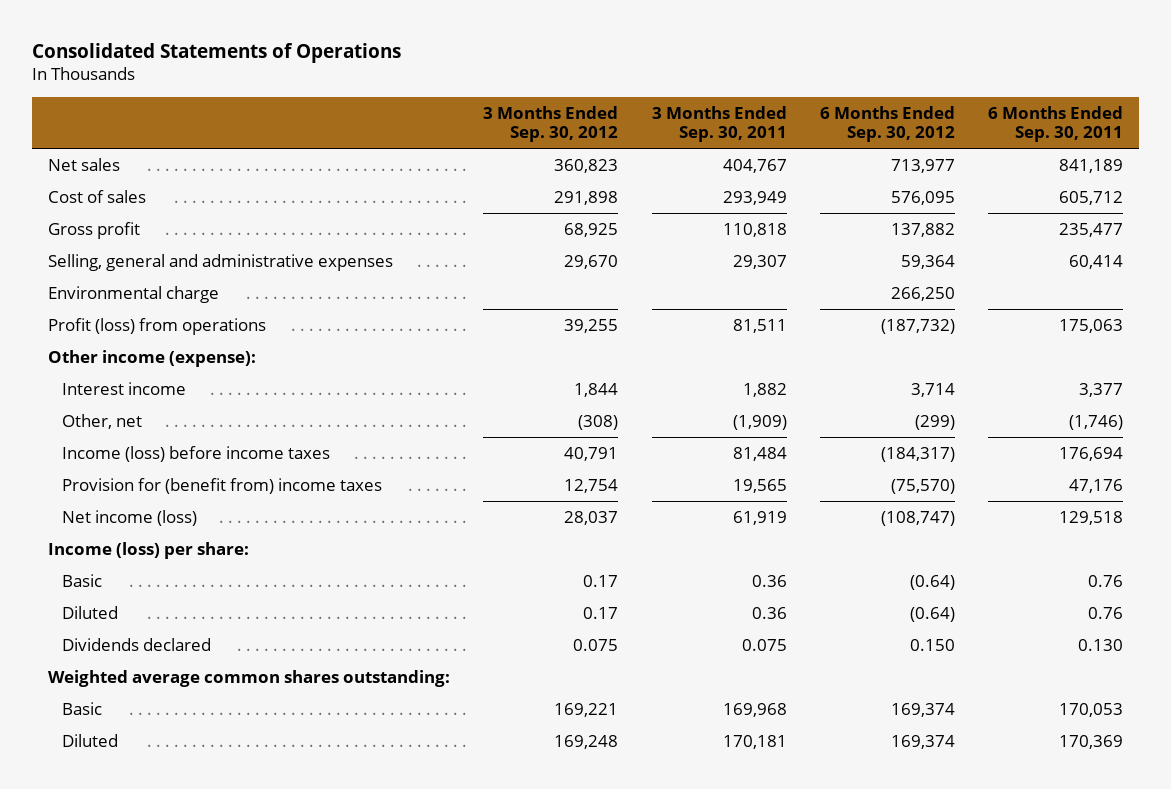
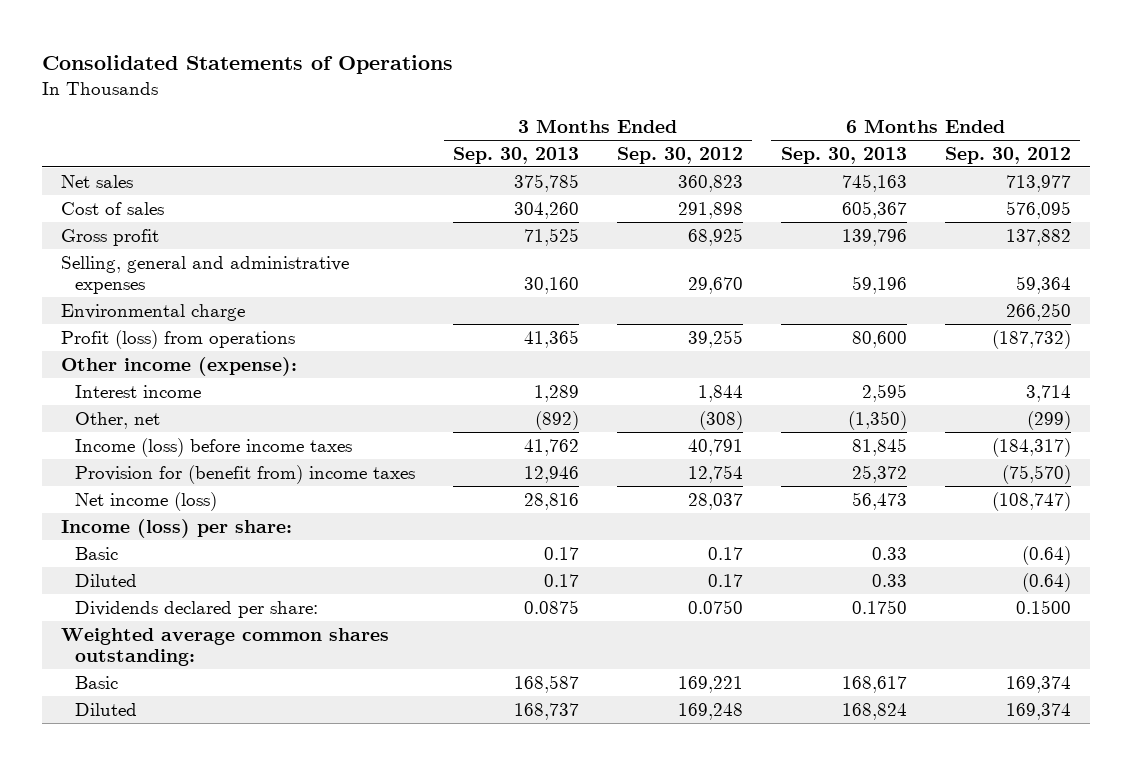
- | 3 Months Ended Sep. 30, 2012 | 3 Months Ended Sep. 30, 2011 | 6 Months Ended Sep. 30, 2012 | 6 Months Ended Sep. 30, 2011
+ | 3 Months Ended Sep. 30, 2013 | 3 Months Ended Sep. 30, 2012 | 6 Months Ended Sep. 30, 2013 | 6 Months Ended Sep. 30, 2012
- Dividends declared | 0.075 | 0.075 | 0.150 | 0.130
+ Dividends declared per share: | 0.0875 | 0.0750 | 0.1750 | 0.1500

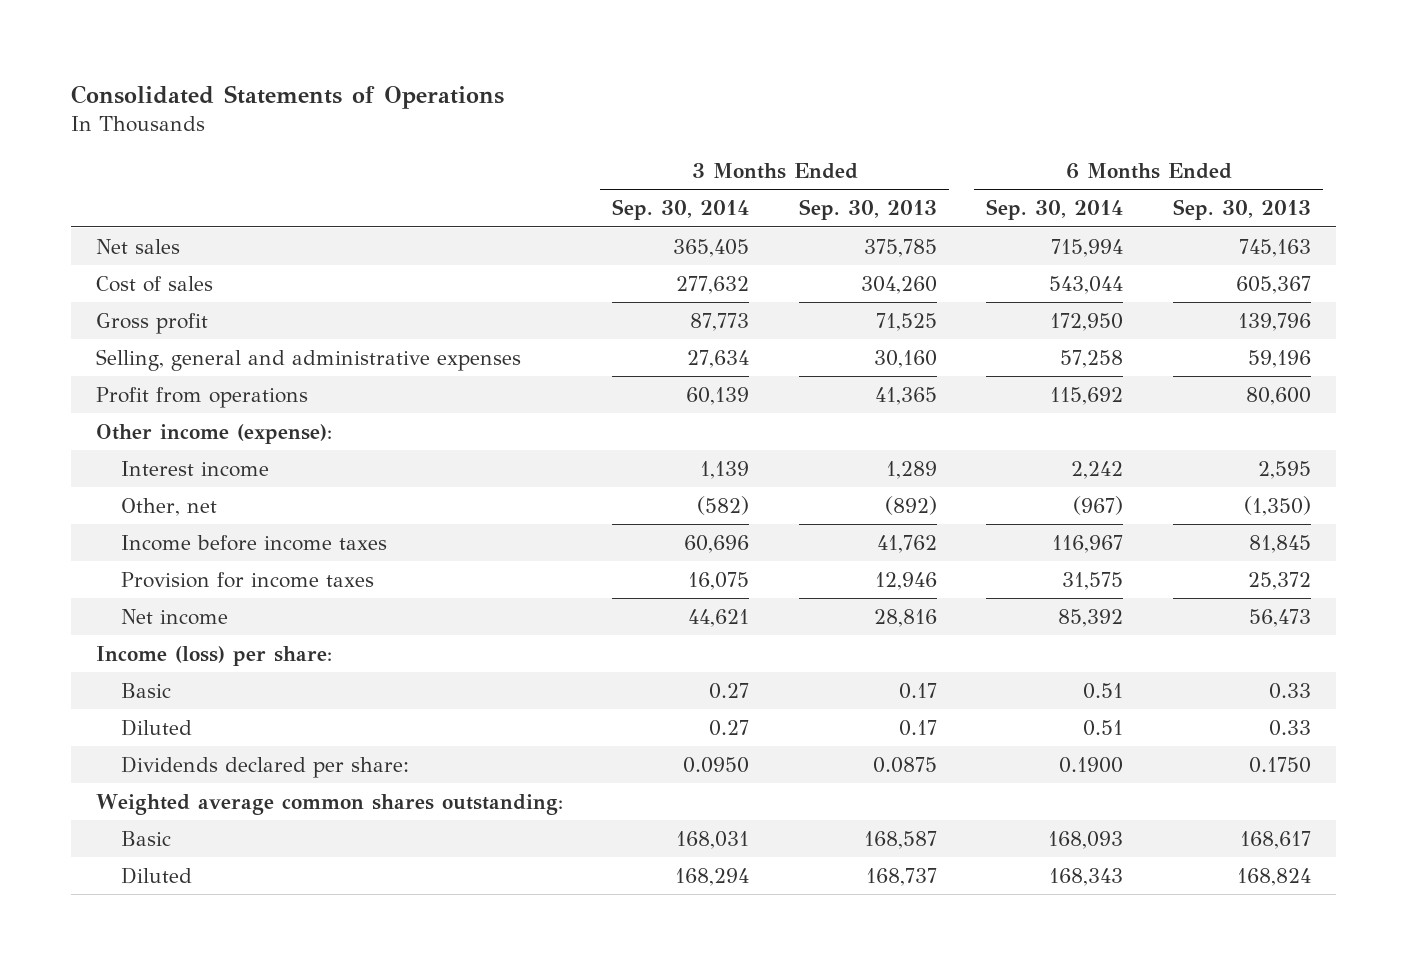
- | 3 Months Ended Sep. 30, 2013 | 3 Months Ended Sep. 30, 2012 | 6 Months Ended Sep. 30, 2013 | 6 Months Ended Sep. 30, 2012
+ | 3 Months Ended Sep. 30, 2014 | 3 Months Ended Sep. 30, 2013 | 6 Months Ended Sep. 30, 2014 | 6 Months Ended Sep. 30, 2013
- Environmental charge | | | | 266,250
- Profit (loss) from operations | 41,365 | 39,255 | 80,600 | (187,732)
+ Profit from operations | 60,139 | 41,365 | 115,692 | 80,600
- Income (loss) before income taxes | 41,762 | 40,791 | 81,845 | (184,317)
- Provision for (benefit from) income taxes | 12,946 | 12,754 | 25,372 | (75,570)
- Net income (loss) | 28,816 | 28,037 | 56,473 | (108,747)
+ Income before income taxes | 60,696 | 41,762 | 116,967 | 81,845
+ Provision for income taxes | 16,075 | 12,946 | 31,575 | 25,372
+ Net income | 44,621 | 28,816 | 85,392 | 56,473

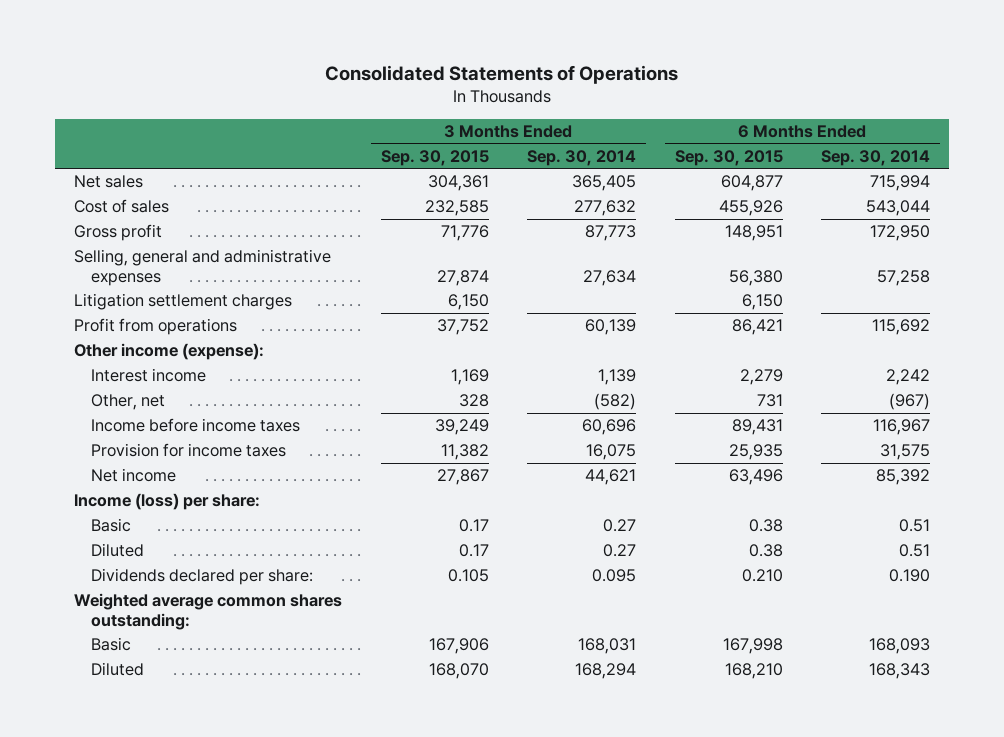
- | 3 Months Ended Sep. 30, 2014 | 3 Months Ended Sep. 30, 2013 | 6 Months Ended Sep. 30, 2014 | 6 Months Ended Sep. 30, 2013
+ | 3 Months Ended Sep. 30, 2015 | 3 Months Ended Sep. 30, 2014 | 6 Months Ended Sep. 30, 2015 | 6 Months Ended Sep. 30, 2014
+ Litigation settlement charges | 6,150 | | 6,150 |
- Dividends declared per share: | 0.0950 | 0.0875 | 0.1900 | 0.1750
+ Dividends declared per share: | 0.105 | 0.095 | 0.210 | 0.190

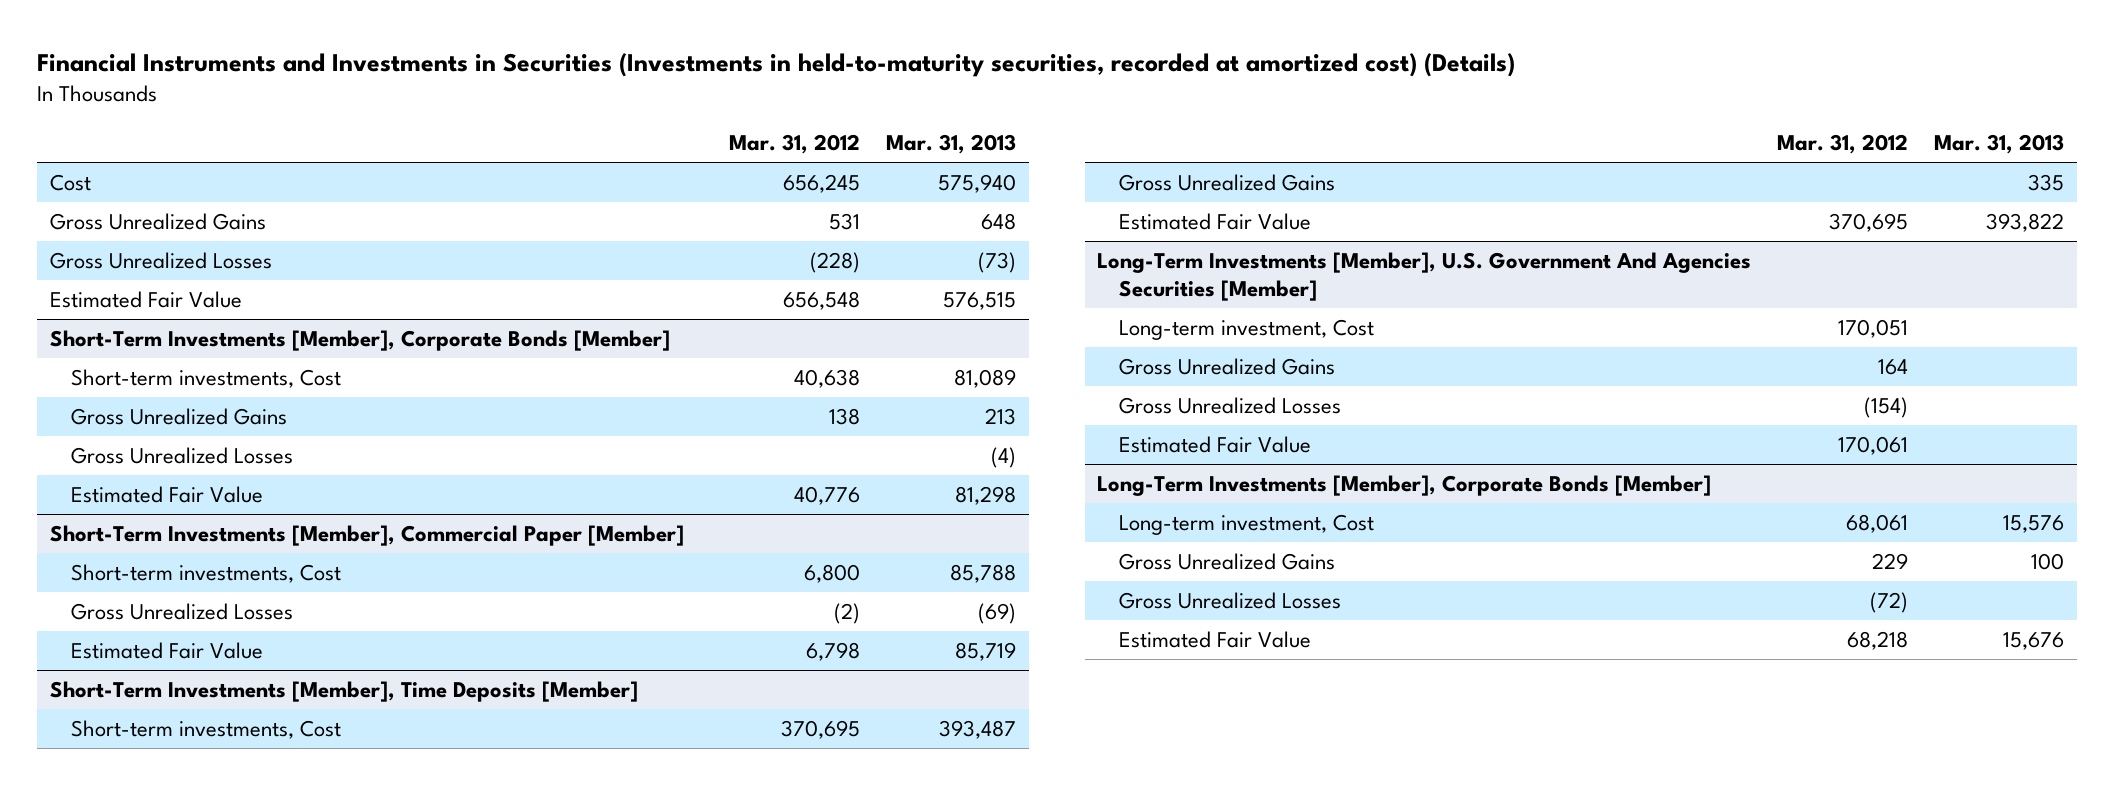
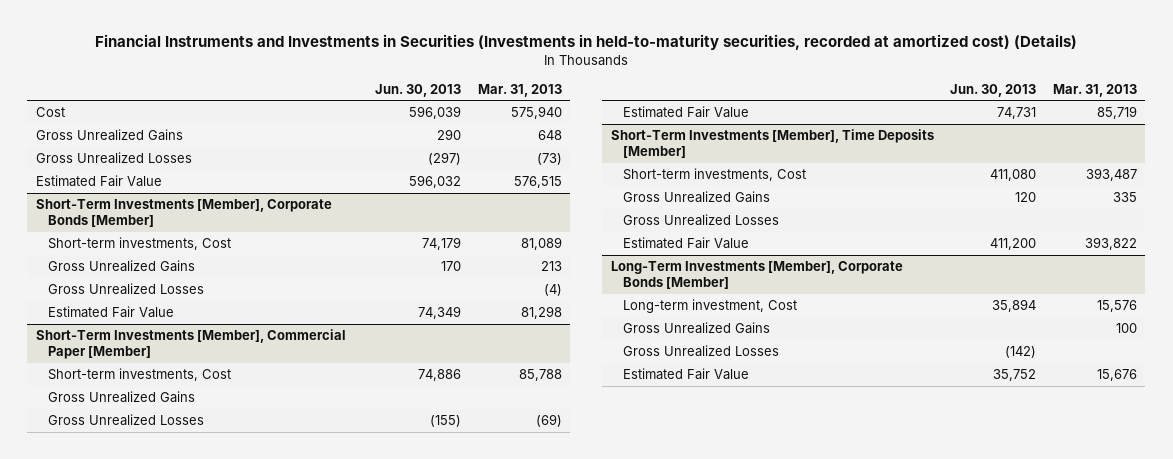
- | Mar. 31, 2012 | Mar. 31, 2013
+ | Jun. 30, 2013 | Mar. 31, 2013
@ Short-Term Investments [Member], Commercial Paper [Member]
+ Gross Unrealized Gains
- Long-Term Investments [Member], U.S. Government And Agencies Securities [Member]
- Long-term investment, Cost | 170,051 |
- Gross Unrealized Gains | 164 |
- Estimated Fair Value | 170,061 |
@ Short-Term Investments [Member], Time Deposits [Member]
moved down: Estimated Fair Value | 411,200 | 393,822

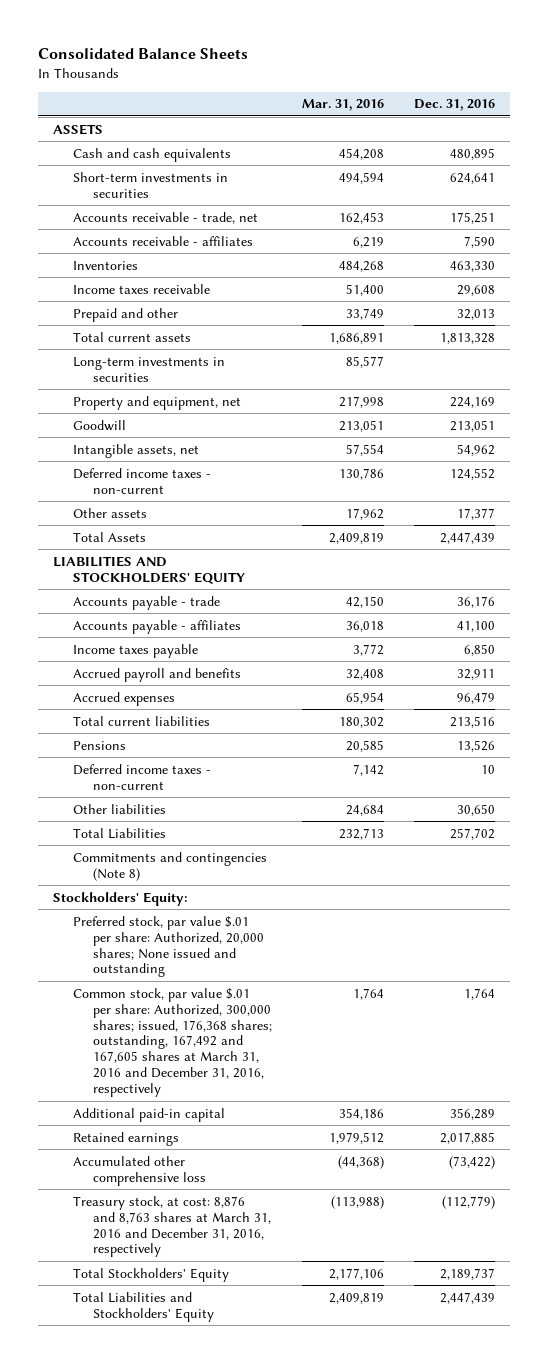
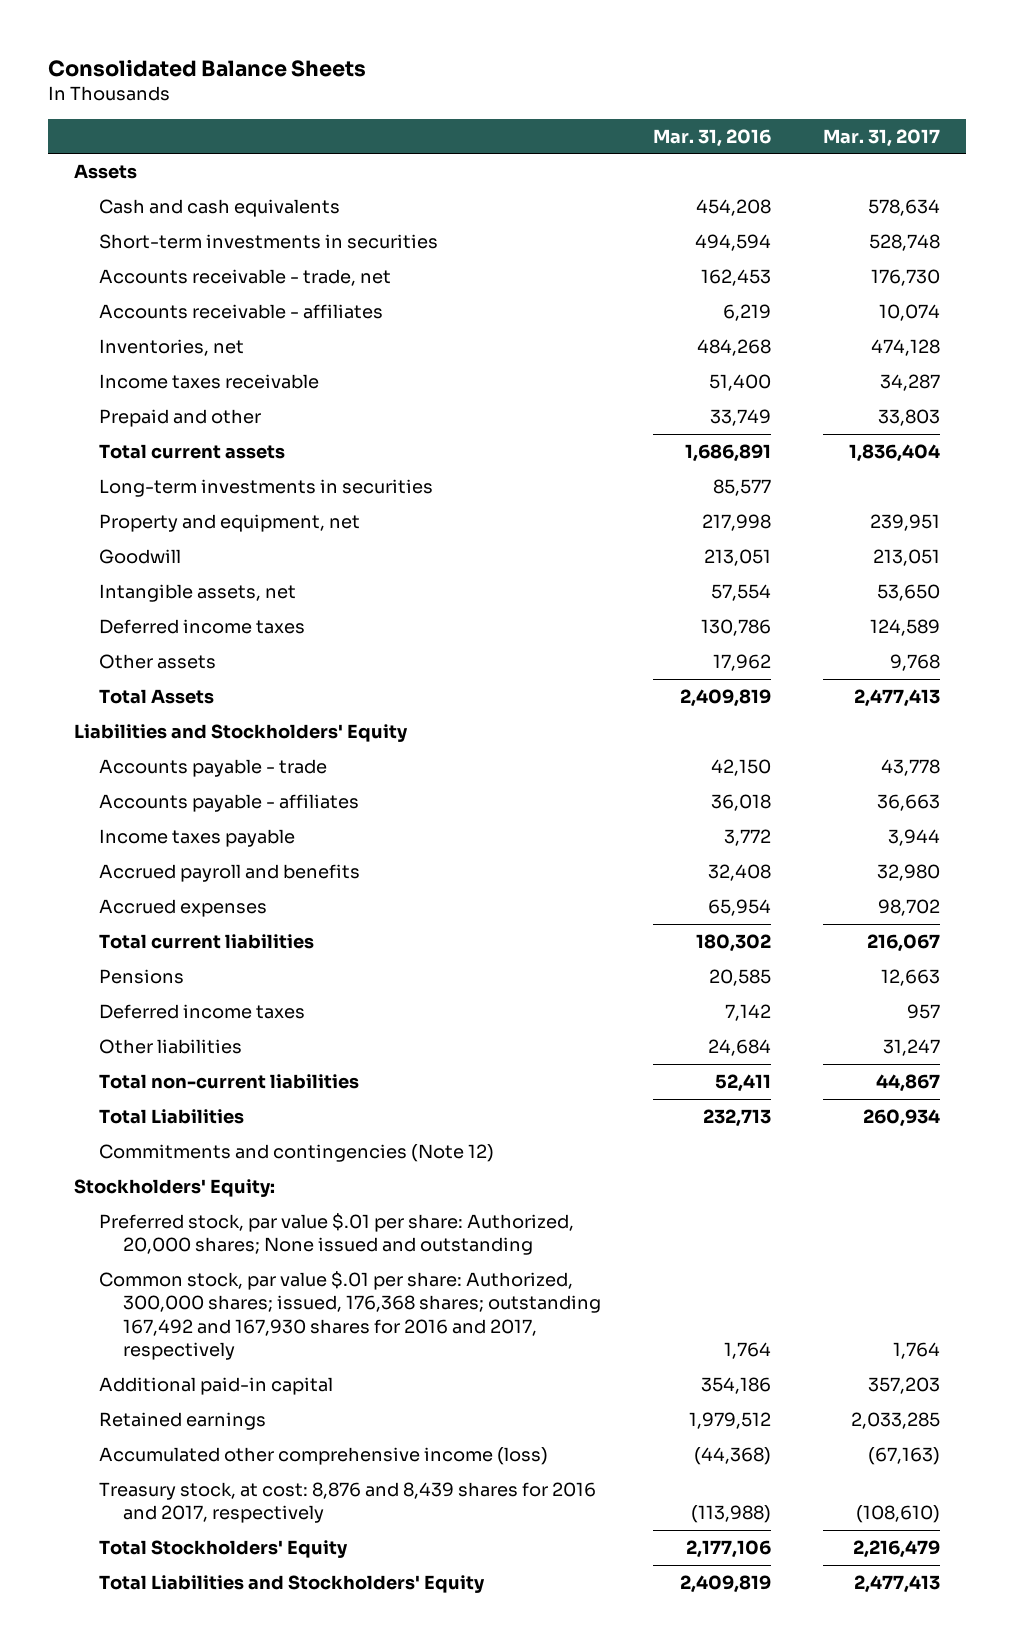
- | Mar. 31, 2016 | Dec. 31, 2016
+ | Mar. 31, 2016 | Mar. 31, 2017
- ASSETS
+ Assets
- Inventories | 484,268 | 463,330
+ Inventories, net | 484,268 | 474,128
- Deferred income taxes - non-current | 130,786 | 124,552
+ Deferred income taxes | 130,786 | 124,589
- LIABILITIES AND STOCKHOLDERS' EQUITY
+ Liabilities and Stockholders' Equity
- Deferred income taxes - non-current | 7,142 | 10
+ Deferred income taxes | 7,142 | 957
+ Total non-current liabilities | 52,411 | 44,867
- Commitments and contingencies (Note 8)
+ Commitments and contingencies (Note 12)
- Common stock, par value $.01 per share: Authorized, 300,000 shares; issued, 176,368 shares; outstanding, 167,492 and 167,605 shares at March 31, 2016 and December 31, 2016, respectively | 1,764 | 1,764
+ Common stock, par value $.01 per share: Authorized, 300,000 shares; issued, 176,368 shares; outstanding 167,492 and 167,930 shares for 2016 and 2017, respectively | 1,764 | 1,764
- Accumulated other comprehensive loss | (44,368) | (73,422)
- Treasury stock, at cost: 8,876 and 8,763 shares at March 31, 2016 and December 31, 2016, respectively | (113,988) | (112,779)
+ Accumulated other comprehensive income (loss) | (44,368) | (67,163)
+ Treasury stock, at cost: 8,876 and 8,439 shares for 2016 and 2017, respectively | (113,988) | (108,610)

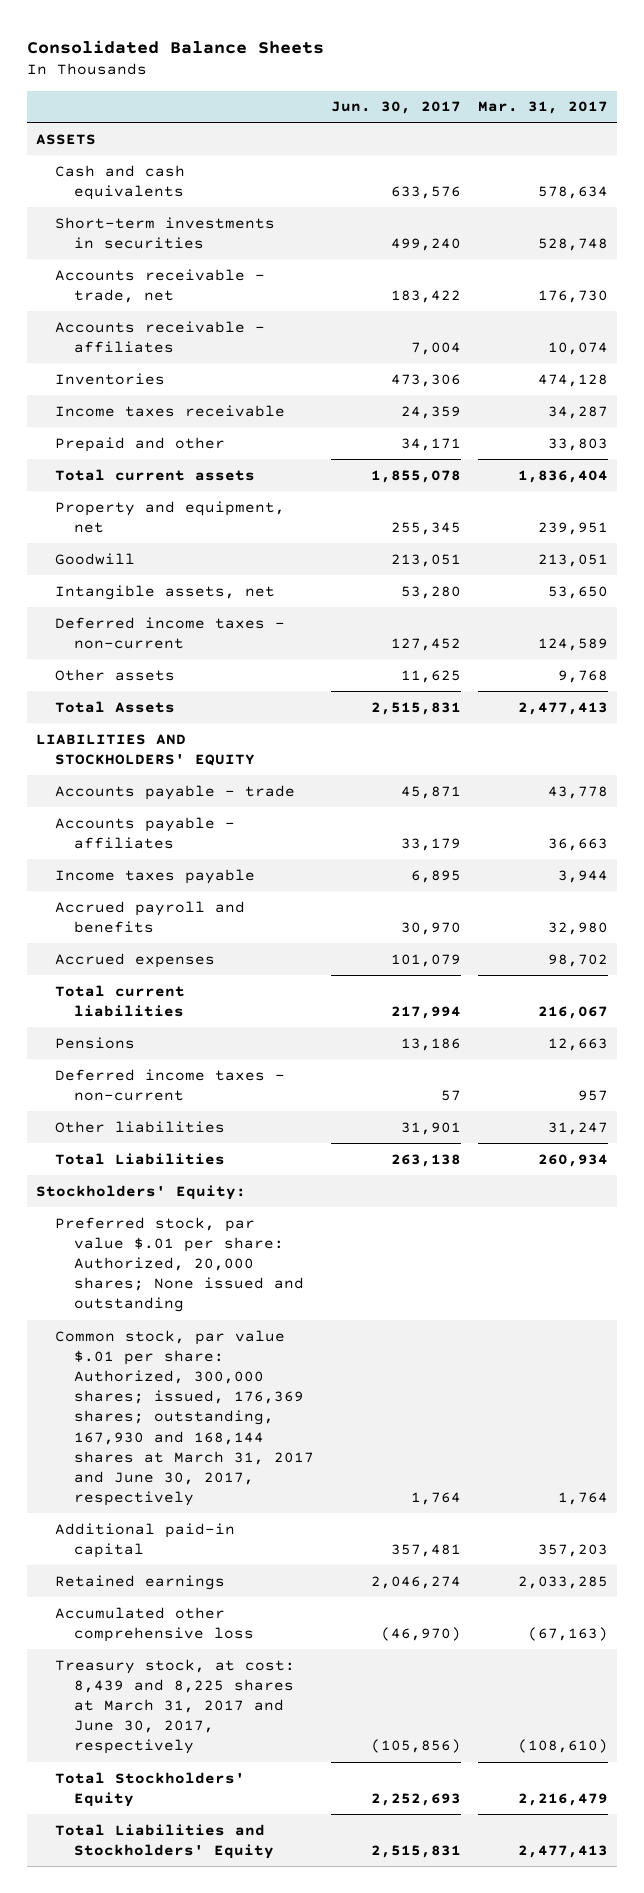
- | Mar. 31, 2016 | Mar. 31, 2017
+ | Jun. 30, 2017 | Mar. 31, 2017
- Assets
+ ASSETS
- Inventories, net | 484,268 | 474,128
+ Inventories | 473,306 | 474,128
- Long-term investments in securities | 85,577 |
- Deferred income taxes | 130,786 | 124,589
+ Deferred income taxes - non-current | 127,452 | 124,589
- Liabilities and Stockholders' Equity
+ LIABILITIES AND STOCKHOLDERS' EQUITY
- Deferred income taxes | 7,142 | 957
+ Deferred income taxes - non-current | 57 | 957
- Total non-current liabilities | 52,411 | 44,867
- Commitments and contingencies (Note 12)
- Common stock, par value $.01 per share: Authorized, 300,000 shares; issued, 176,368 shares; outstanding 167,492 and 167,930 shares for 2016 and 2017, respectively | 1,764 | 1,764
+ Common stock, par value $.01 per share: Authorized, 300,000 shares; issued, 176,369 shares; outstanding, 167,930 and 168,144 shares at March 31, 2017 and June 30, 2017, respectively | 1,764 | 1,764
- Accumulated other comprehensive income (loss) | (44,368) | (67,163)
- Treasury stock, at cost: 8,876 and 8,439 shares for 2016 and 2017, respectively | (113,988) | (108,610)
+ Accumulated other comprehensive loss | (46,970) | (67,163)
+ Treasury stock, at cost: 8,439 and 8,225 shares at March 31, 2017 and June 30, 2017, respectively | (105,856) | (108,610)

